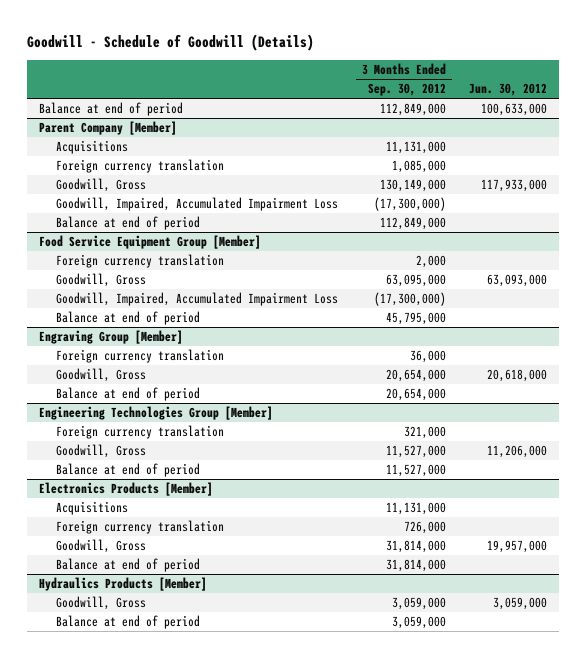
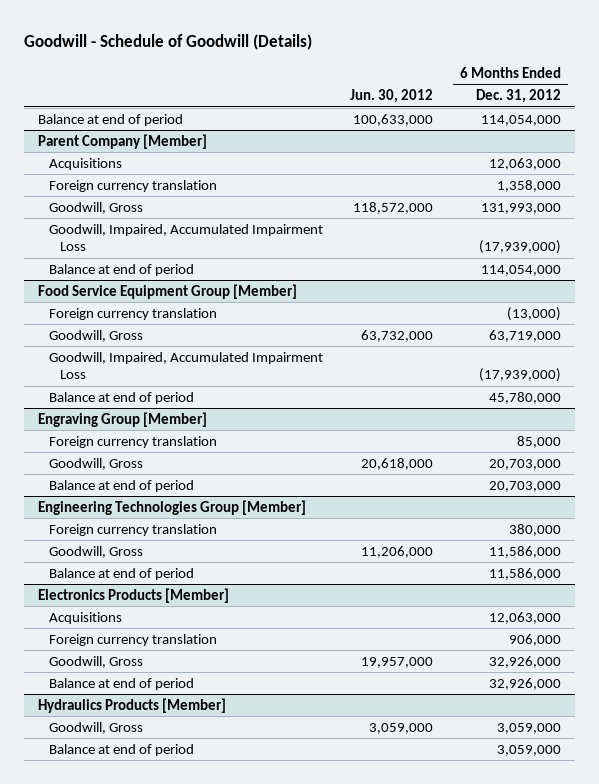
- | 3 Months Ended Sep. 30, 2012 | Jun. 30, 2012
+ | Jun. 30, 2012 | 6 Months Ended Dec. 31, 2012
@ Parent Company [Member]
- Goodwill, Gross | 130,149,000 | 117,933,000
+ Goodwill, Gross | 118,572,000 | 131,993,000
@ Food Service Equipment Group [Member]
- Goodwill, Gross | 63,095,000 | 63,093,000
+ Goodwill, Gross | 63,732,000 | 63,719,000

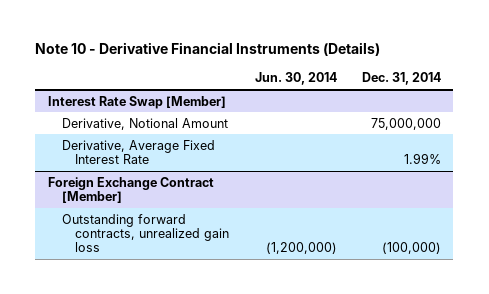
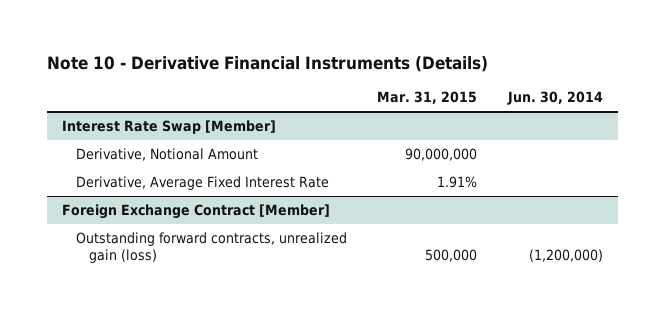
- | Jun. 30, 2014 | Dec. 31, 2014
+ | Mar. 31, 2015 | Jun. 30, 2014
@ Foreign Exchange Contract [Member]
- Outstanding forward contracts, unrealized gain loss | (1,200,000) | (100,000)
+ Outstanding forward contracts, unrealized gain (loss) | 500,000 | (1,200,000)

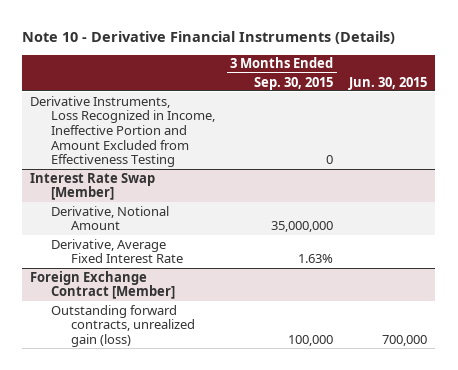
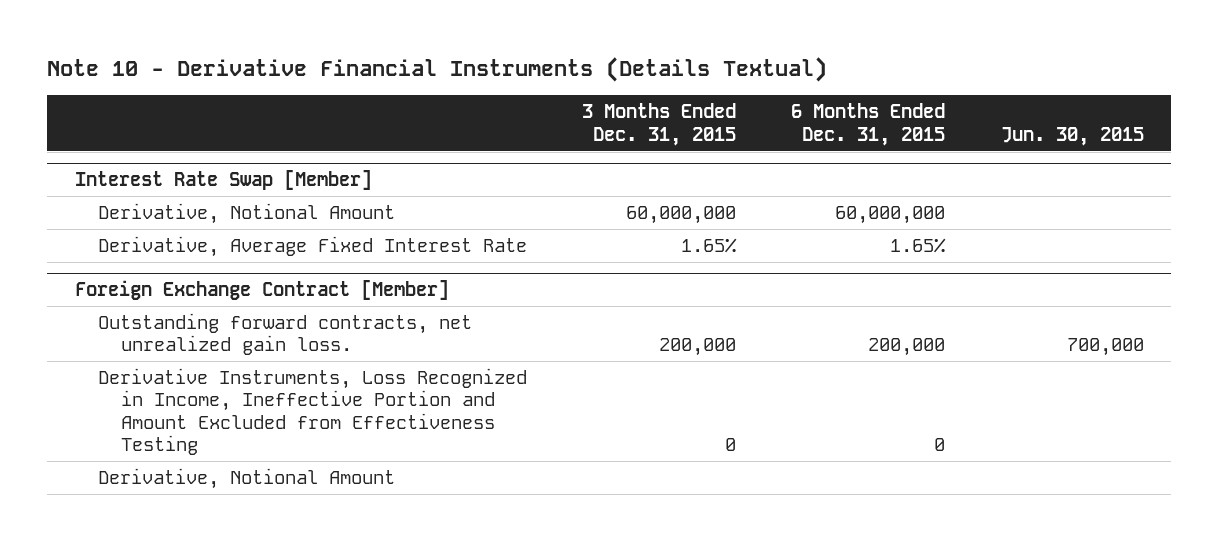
- Note 10 - Derivative Financial Instruments (Details)
+ Note 10 - Derivative Financial Instruments (Details Textual)
- | 3 Months Ended Sep. 30, 2015 | Jun. 30, 2015
+ | 3 Months Ended Dec. 31, 2015 | 6 Months Ended Dec. 31, 2015 | Jun. 30, 2015
- Derivative Instruments, Loss Recognized in Income, Ineffective Portion and Amount Excluded from Effectiveness Testing | 0 |
@ Foreign Exchange Contract [Member]
- Outstanding forward contracts, unrealized gain (loss) | 100,000 | 700,000
+ Outstanding forward contracts, net unrealized gain loss. | 200,000 | 200,000 | 700,000
+ Derivative Instruments, Loss Recognized in Income, Ineffective Portion and Amount Excluded from Effectiveness Testing | 0 | 0 |
+ Derivative, Notional Amount

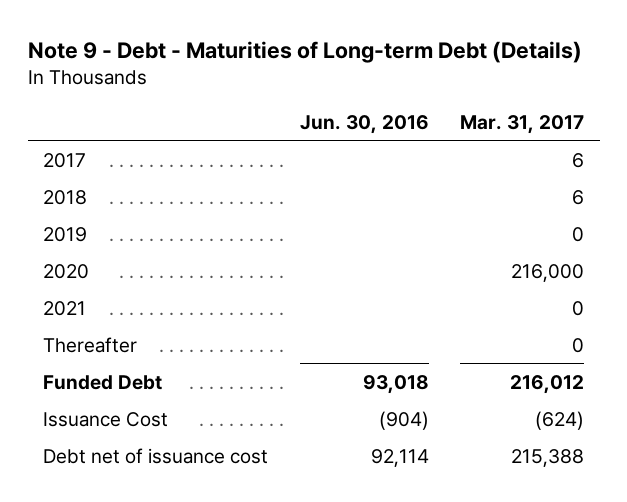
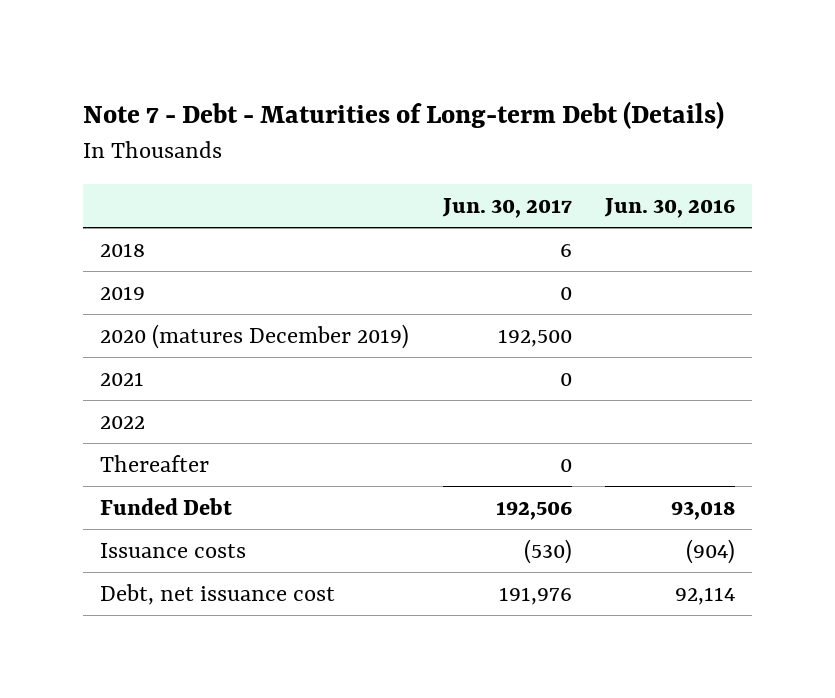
- Note 9 - Debt - Maturities of Long-term Debt (Details)
+ Note 7 - Debt - Maturities of Long-term Debt (Details)
- | Jun. 30, 2016 | Mar. 31, 2017
+ | Jun. 30, 2017 | Jun. 30, 2016
- 2017 | | 6
- 2020 | | 216,000
+ 2020 (matures December 2019) | 192,500 |
+ 2022
- Issuance Cost | (904) | (624)
- Debt net of issuance cost | 92,114 | 215,388
+ Issuance costs | (530) | (904)
+ Debt, net issuance cost | 191,976 | 92,114

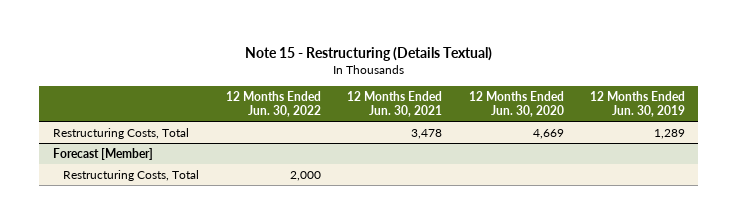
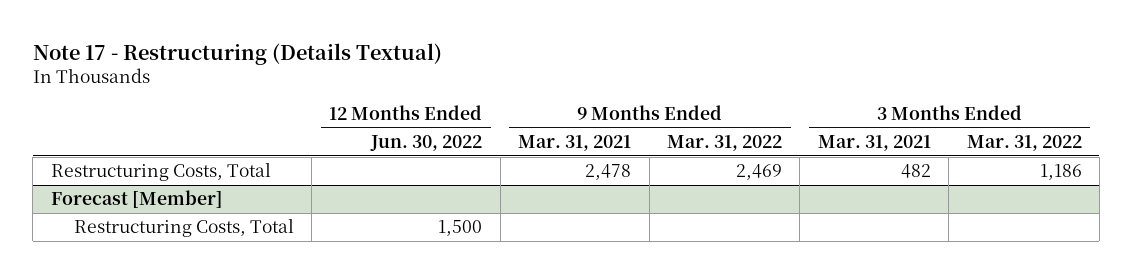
- Note 15 - Restructuring (Details Textual)
+ Note 17 - Restructuring (Details Textual)
- | 12 Months Ended Jun. 30, 2022 | 12 Months Ended Jun. 30, 2021 | 12 Months Ended Jun. 30, 2020 | 12 Months Ended Jun. 30, 2019
+ | 12 Months Ended Jun. 30, 2022 | 9 Months Ended Mar. 31, 2021 | 9 Months Ended Mar. 31, 2022 | 3 Months Ended Mar. 31, 2021 | 3 Months Ended Mar. 31, 2022
@ Forecast [Member]
- Restructuring Costs, Total | 2,000 | | |
+ Restructuring Costs, Total | 1,500 | | | |

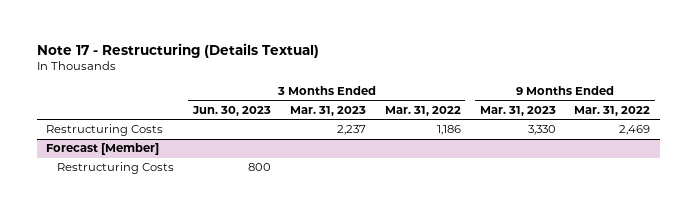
- | 12 Months Ended Jun. 30, 2022 | 9 Months Ended Mar. 31, 2021 | 9 Months Ended Mar. 31, 2022 | 3 Months Ended Mar. 31, 2021 | 3 Months Ended Mar. 31, 2022
+ | 3 Months Ended Jun. 30, 2023 | 3 Months Ended Mar. 31, 2023 | 3 Months Ended Mar. 31, 2022 | 9 Months Ended Mar. 31, 2023 | 9 Months Ended Mar. 31, 2022
- Restructuring Costs, Total | | 2,478 | 2,469 | 482 | 1,186
+ Restructuring Costs | | 2,237 | 1,186 | 3,330 | 2,469
@ Forecast [Member]
- Restructuring Costs, Total | 1,500 | | | |
+ Restructuring Costs | 800 | | | |

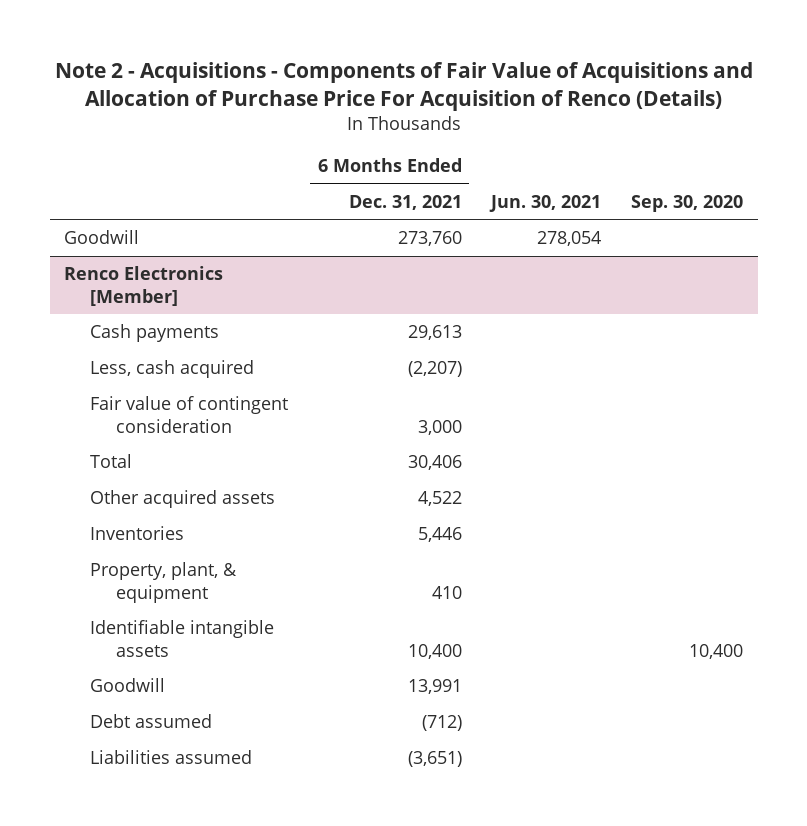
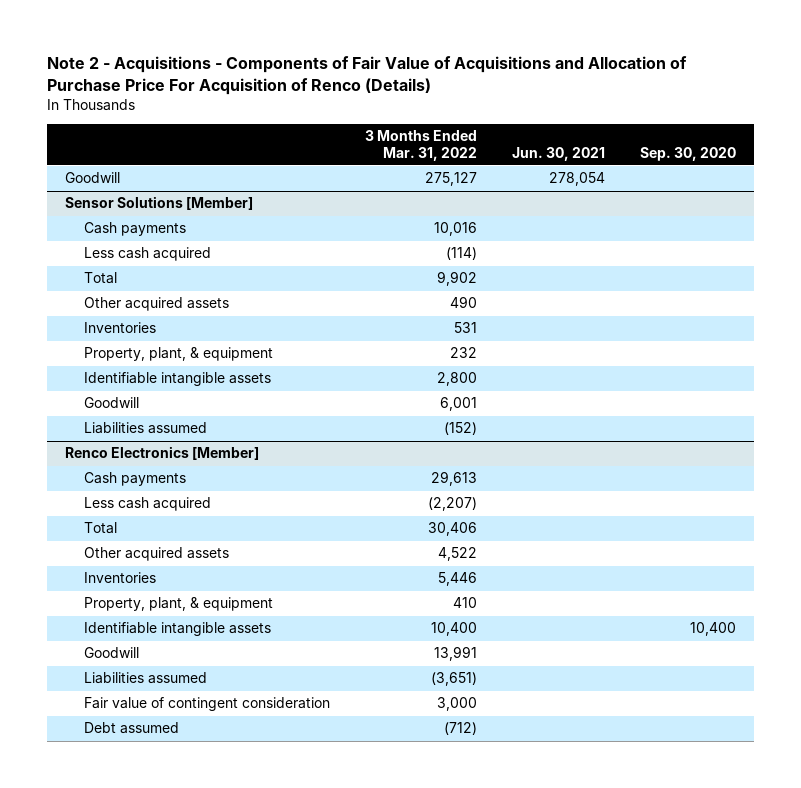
- | 6 Months Ended Dec. 31, 2021 | Jun. 30, 2021 | Sep. 30, 2020
+ | 3 Months Ended Mar. 31, 2022 | Jun. 30, 2021 | Sep. 30, 2020
+ Sensor Solutions [Member]
+ Cash payments | 10,016 | |
+ Less cash acquired | (114) | |
+ Total | 9,902 | |
+ Other acquired assets | 490 | |
+ Inventories | 531 | |
+ Property, plant, & equipment | 232 | |
+ Identifiable intangible assets | 2,800 | |
+ Goodwill | 6,001 | |
+ Liabilities assumed | (152) | |
@ Renco Electronics [Member]
- Less, cash acquired | (2,207) | |
+ Less cash acquired | (2,207) | |
moved down: Fair value of contingent consideration | 3,000 | |
moved down: Debt assumed | (712) | |

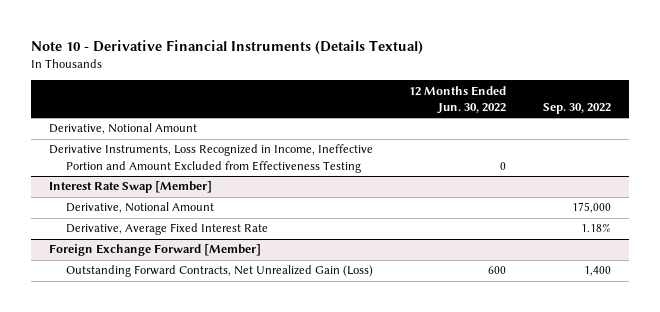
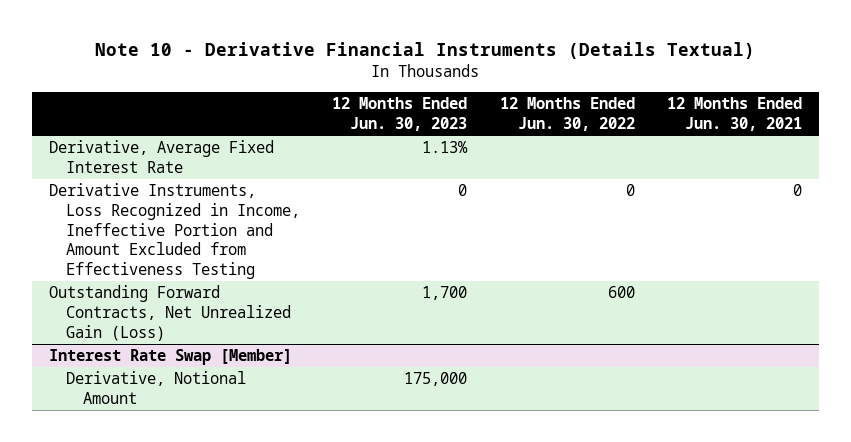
- | 12 Months Ended Jun. 30, 2022 | Sep. 30, 2022
+ | 12 Months Ended Jun. 30, 2023 | 12 Months Ended Jun. 30, 2022 | 12 Months Ended Jun. 30, 2021
- Derivative, Notional Amount
+ Derivative, Average Fixed Interest Rate | 1.13% | |
+ Outstanding Forward Contracts, Net Unrealized Gain (Loss) | 1,700 | 600 |
@ Interest Rate Swap [Member]
- Derivative, Average Fixed Interest Rate | | 1.18%
- Foreign Exchange Forward [Member]
- Outstanding Forward Contracts, Net Unrealized Gain (Loss) | 600 | 1,400

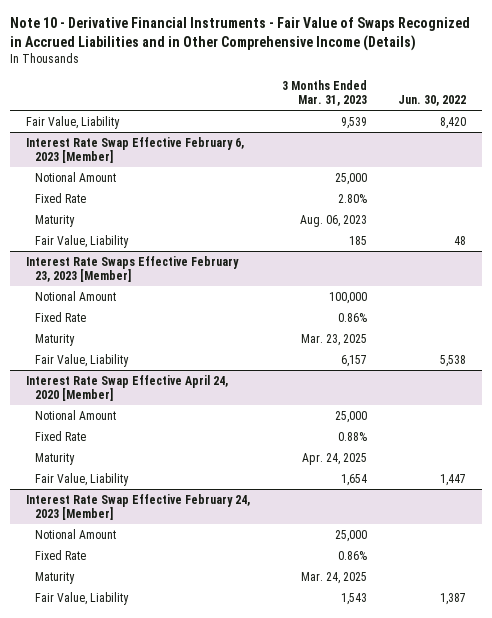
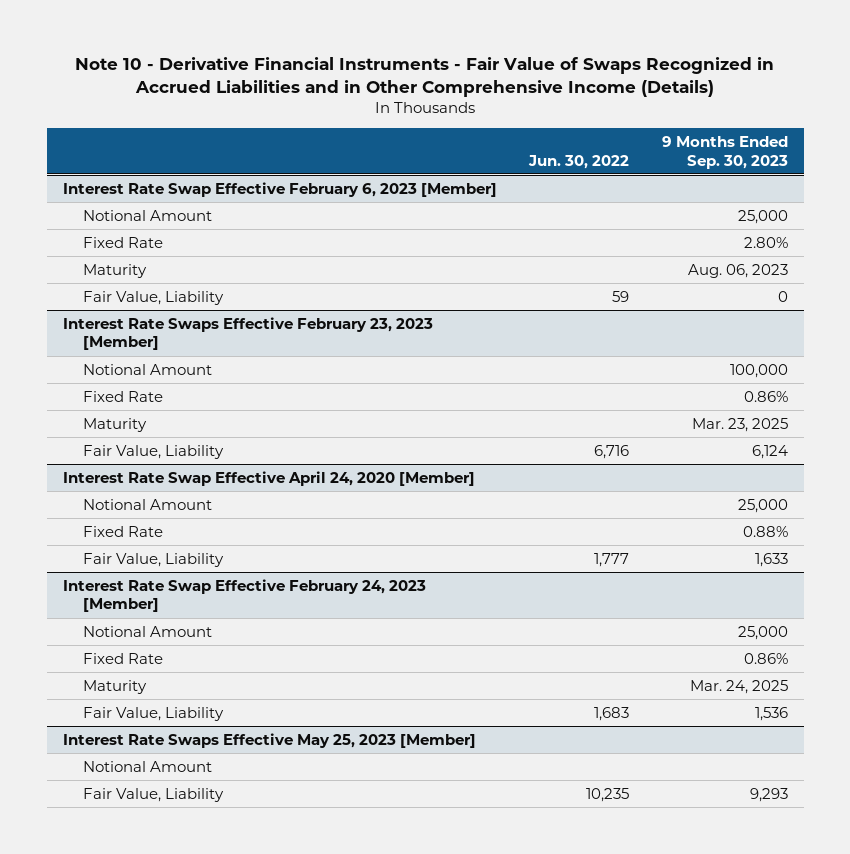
- | 3 Months Ended Mar. 31, 2023 | Jun. 30, 2022
+ | Jun. 30, 2022 | 9 Months Ended Sep. 30, 2023
- Fair Value, Liability | 9,539 | 8,420
@ Interest Rate Swap Effective February 6, 2023 [Member]
- Fair Value, Liability | 185 | 48
+ Fair Value, Liability | 59 | 0
@ Interest Rate Swaps Effective February 23, 2023 [Member]
- Fair Value, Liability | 6,157 | 5,538
+ Fair Value, Liability | 6,716 | 6,124
@ Interest Rate Swap Effective April 24, 2020 [Member]
- Maturity | Apr. 24, 2025 |
- Fair Value, Liability | 1,654 | 1,447
+ Fair Value, Liability | 1,777 | 1,633
@ Interest Rate Swap Effective February 24, 2023 [Member]
- Fair Value, Liability | 1,543 | 1,387
+ Fair Value, Liability | 1,683 | 1,536
+ Interest Rate Swaps Effective May 25, 2023 [Member]
+ Notional Amount
+ Fair Value, Liability | 10,235 | 9,293

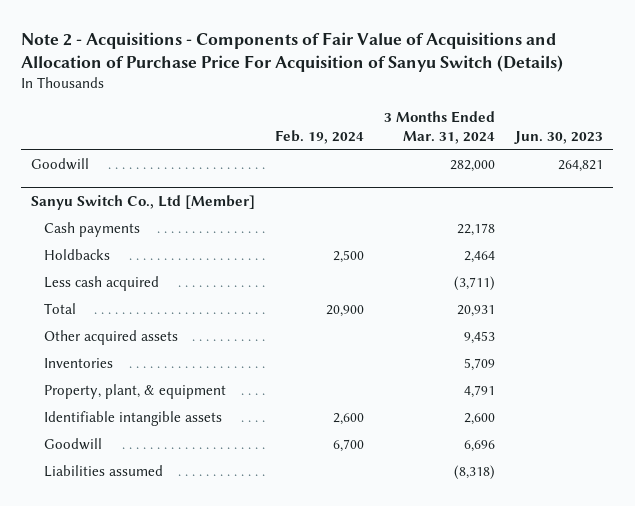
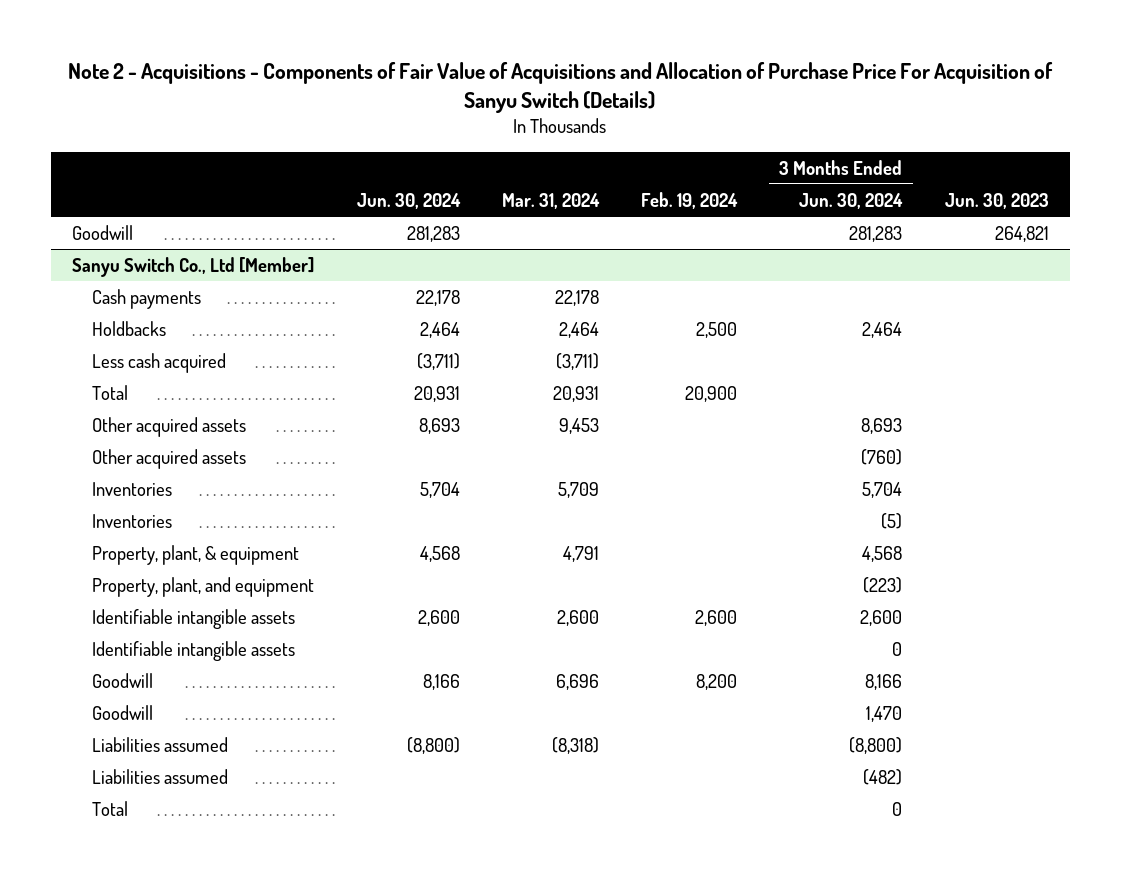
- | Feb. 19, 2024 | 3 Months Ended Mar. 31, 2024 | Jun. 30, 2023
+ | Jun. 30, 2024 | Mar. 31, 2024 | Feb. 19, 2024 | 3 Months Ended Jun. 30, 2024 | Jun. 30, 2023
@ Sanyu Switch Co., Ltd [Member]
+ Other acquired assets | | | | (760) |
+ Inventories | | | | (5) |
+ Property, plant, and equipment | | | | (223) |
- Goodwill | 6,700 | 6,696 |
+ Identifiable intangible assets | | | | 0 |
+ Goodwill | 8,166 | 6,696 | 8,200 | 8,166 |
+ Goodwill | | | | 1,470 |
+ Liabilities assumed | | | | (482) |
+ Total | | | | 0 |

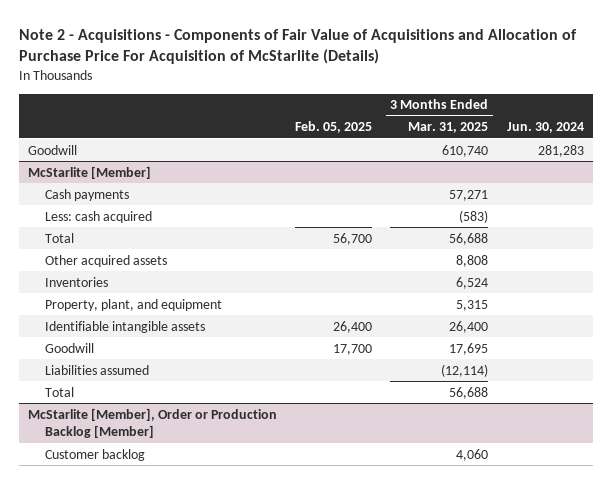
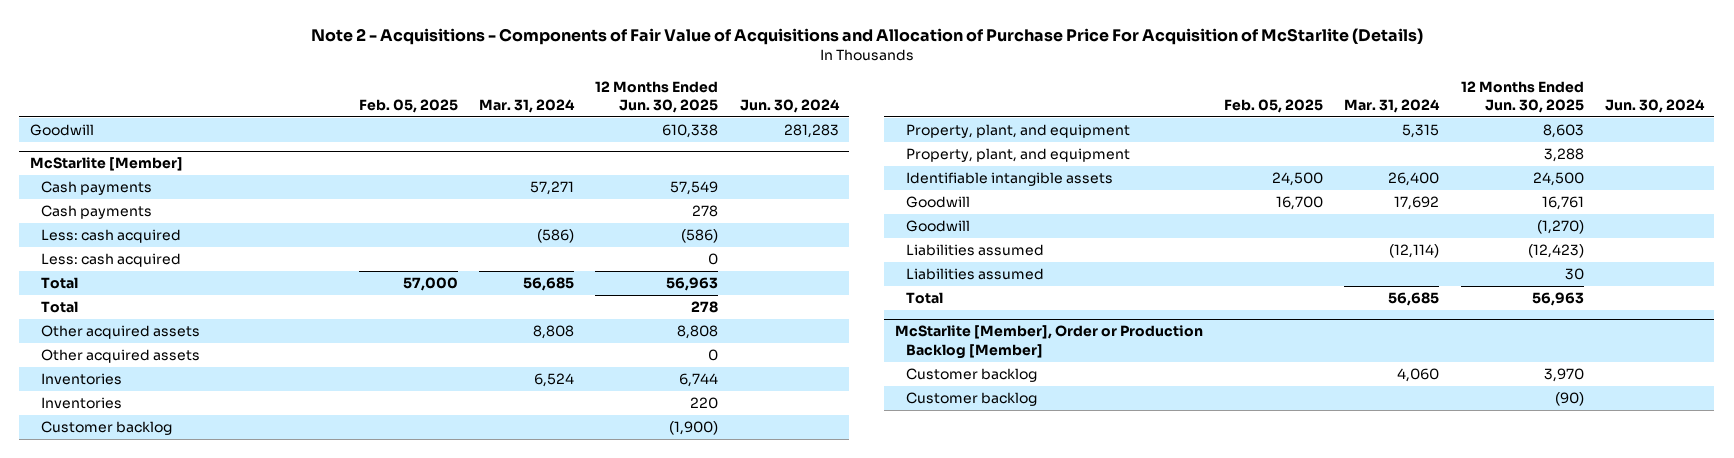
- | Feb. 05, 2025 | 3 Months Ended Mar. 31, 2025 | Jun. 30, 2024
+ | Feb. 05, 2025 | Mar. 31, 2024 | 12 Months Ended Jun. 30, 2025 | Jun. 30, 2024
@ McStarlite [Member]
+ Cash payments | | | 278 |
- Total | 56,700 | 56,688 |
+ Less: cash acquired | | | 0 |
+ Total | 57,000 | 56,685 | 56,963 |
+ Total | | | 278 |
+ Other acquired assets | | | 0 |
+ Inventories | | | 220 |
+ Customer backlog | | | (1,900) |
- Identifiable intangible assets | 26,400 | 26,400 |
- Goodwill | 17,700 | 17,695 |
+ Property, plant, and equipment | | | 3,288 |
+ Identifiable intangible assets | 24,500 | 26,400 | 24,500 |
+ Goodwill | 16,700 | 17,692 | 16,761 |
+ Goodwill | | | (1,270) |
+ Liabilities assumed | | | 30 |
@ McStarlite [Member], Order or Production Backlog [Member]
+ Customer backlog | | | (90) |

